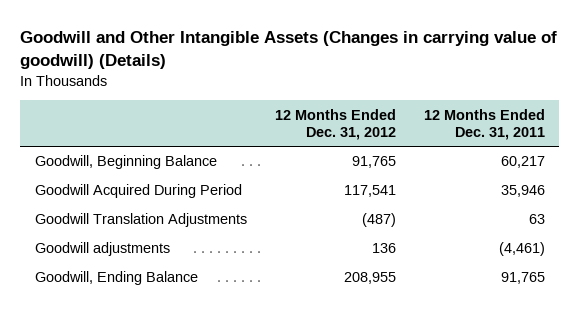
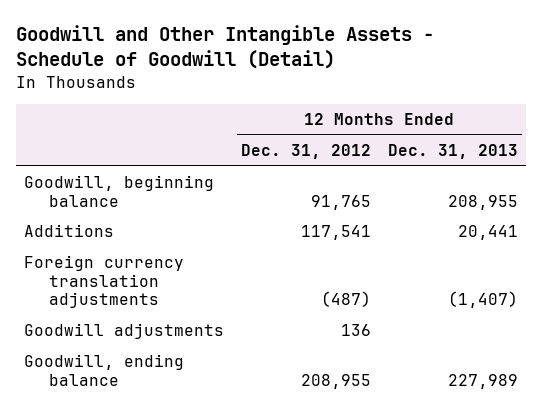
- Goodwill and Other Intangible Assets (Changes in carrying value of goodwill) (Details)
+ Goodwill and Other Intangible Assets - Schedule of Goodwill (Detail)
- | 12 Months Ended Dec. 31, 2012 | 12 Months Ended Dec. 31, 2011
+ | 12 Months Ended Dec. 31, 2012 | 12 Months Ended Dec. 31, 2013
- Goodwill, Beginning Balance | 91,765 | 60,217
- Goodwill Acquired During Period | 117,541 | 35,946
- Goodwill Translation Adjustments | (487) | 63
+ Goodwill, beginning balance | 91,765 | 208,955
+ Additions | 117,541 | 20,441
+ Foreign currency translation adjustments | (487) | (1,407)
- Goodwill, Ending Balance | 208,955 | 91,765
+ Goodwill, ending balance | 208,955 | 227,989

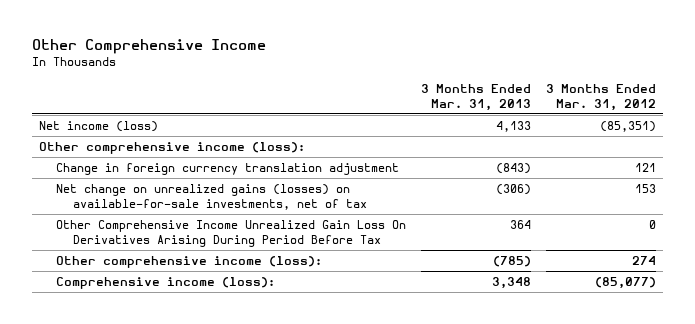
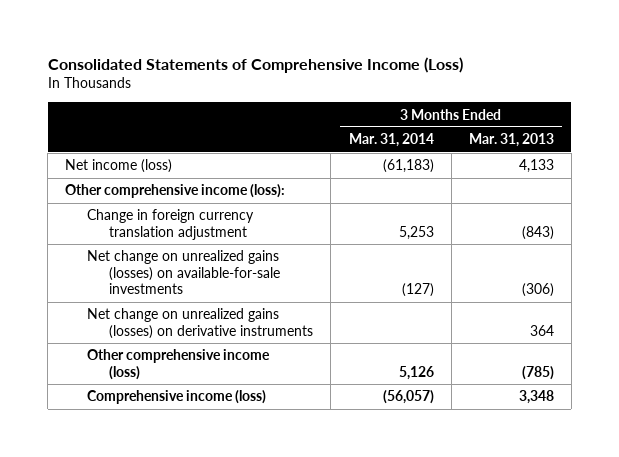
- Other Comprehensive Income
+ Consolidated Statements of Comprehensive Income (Loss)
- | 3 Months Ended Mar. 31, 2013 | 3 Months Ended Mar. 31, 2012
+ | 3 Months Ended Mar. 31, 2014 | 3 Months Ended Mar. 31, 2013
- Net change on unrealized gains (losses) on available-for-sale investments, net of tax | (306) | 153
- Other Comprehensive Income Unrealized Gain Loss On Derivatives Arising During Period Before Tax | 364 | 0
- Other comprehensive income (loss): | (785) | 274
- Comprehensive income (loss): | 3,348 | (85,077)
+ Net change on unrealized gains (losses) on available-for-sale investments | (127) | (306)
+ Net change on unrealized gains (losses) on derivative instruments | | 364
+ Other comprehensive income (loss) | 5,126 | (785)
+ Comprehensive income (loss) | (56,057) | 3,348

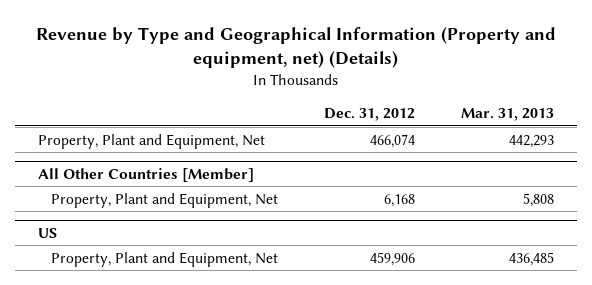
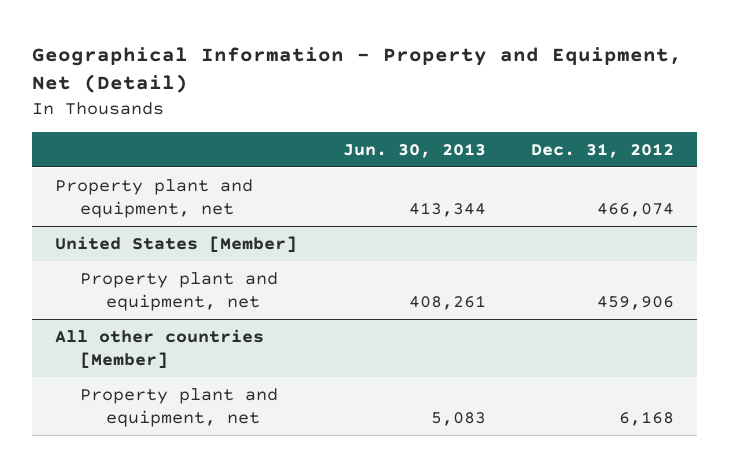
- Revenue by Type and Geographical Information (Property and equipment, net) (Details)
+ Geographical Information - Property and Equipment, Net (Detail)
- | Dec. 31, 2012 | Mar. 31, 2013
+ | Jun. 30, 2013 | Dec. 31, 2012
- Property, Plant and Equipment, Net | 466,074 | 442,293
- All Other Countries [Member]
- Property, Plant and Equipment, Net | 6,168 | 5,808
- US
- Property, Plant and Equipment, Net | 459,906 | 436,485
+ Property plant and equipment, net | 413,344 | 466,074
+ United States [Member]
+ Property plant and equipment, net | 408,261 | 459,906
+ All other countries [Member]
+ Property plant and equipment, net | 5,083 | 6,168

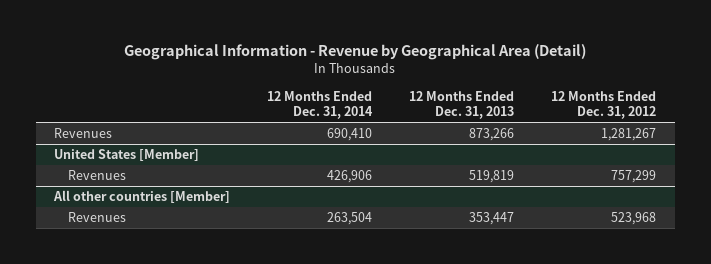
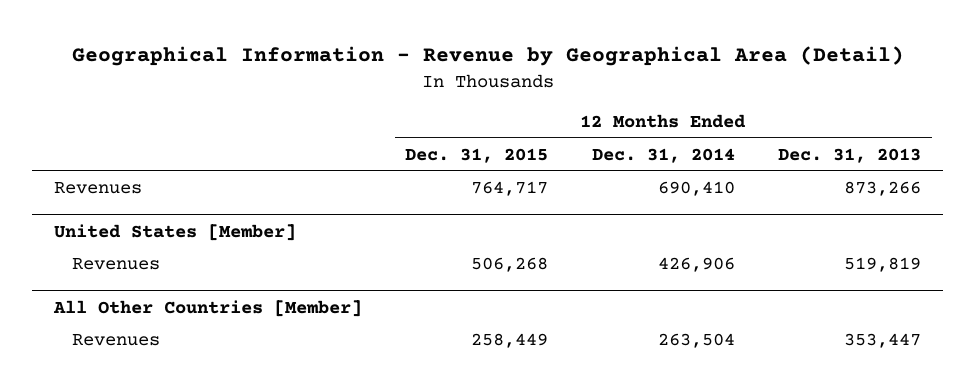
- | 12 Months Ended Dec. 31, 2014 | 12 Months Ended Dec. 31, 2013 | 12 Months Ended Dec. 31, 2012
+ | 12 Months Ended Dec. 31, 2015 | 12 Months Ended Dec. 31, 2014 | 12 Months Ended Dec. 31, 2013
- All other countries [Member]
+ All Other Countries [Member]

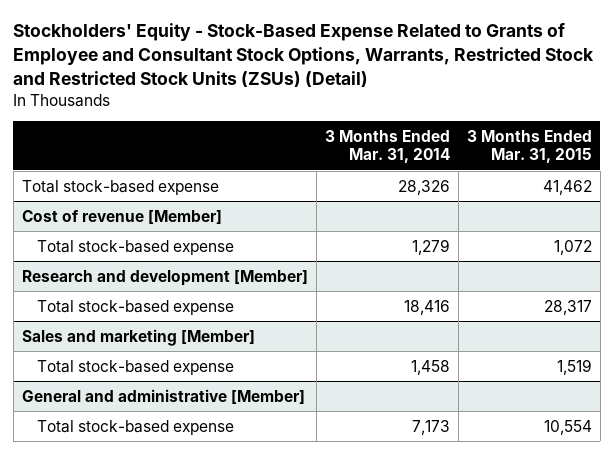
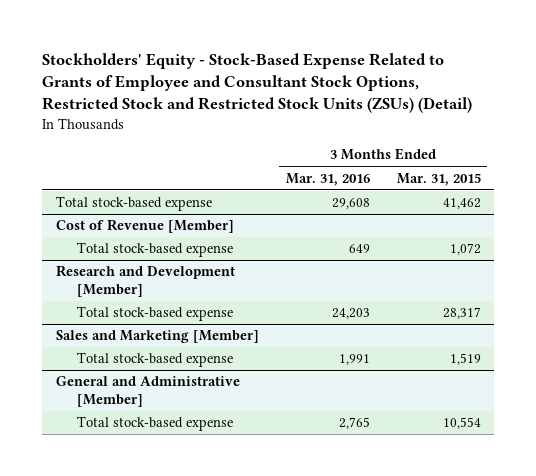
- Stockholders' Equity - Stock-Based Expense Related to Grants of Employee and Consultant Stock Options, Warrants, Restricted Stock and Restricted Stock Units (ZSUs) (Detail)
+ Stockholders' Equity - Stock-Based Expense Related to Grants of Employee and Consultant Stock Options, Restricted Stock and Restricted Stock Units (ZSUs) (Detail)
- | 3 Months Ended Mar. 31, 2014 | 3 Months Ended Mar. 31, 2015
+ | 3 Months Ended Mar. 31, 2016 | 3 Months Ended Mar. 31, 2015
- Cost of revenue [Member]
+ Cost of Revenue [Member]
- Research and development [Member]
+ Research and Development [Member]
- Sales and marketing [Member]
+ Sales and Marketing [Member]
- General and administrative [Member]
+ General and Administrative [Member]

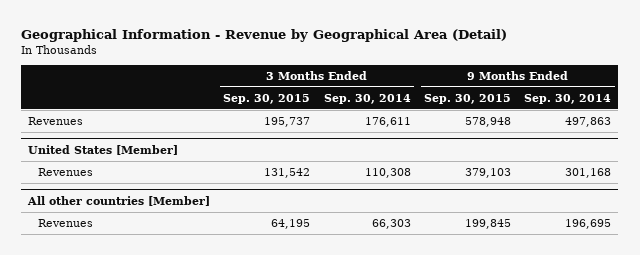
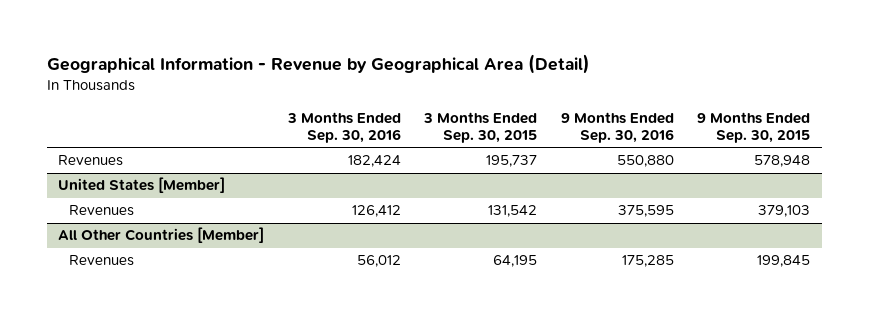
- | 3 Months Ended Sep. 30, 2015 | 3 Months Ended Sep. 30, 2014 | 9 Months Ended Sep. 30, 2015 | 9 Months Ended Sep. 30, 2014
+ | 3 Months Ended Sep. 30, 2016 | 3 Months Ended Sep. 30, 2015 | 9 Months Ended Sep. 30, 2016 | 9 Months Ended Sep. 30, 2015
- All other countries [Member]
+ All Other Countries [Member]

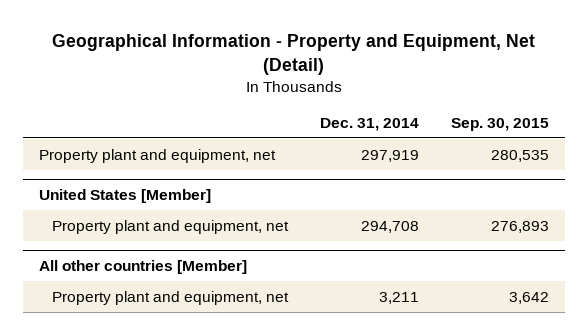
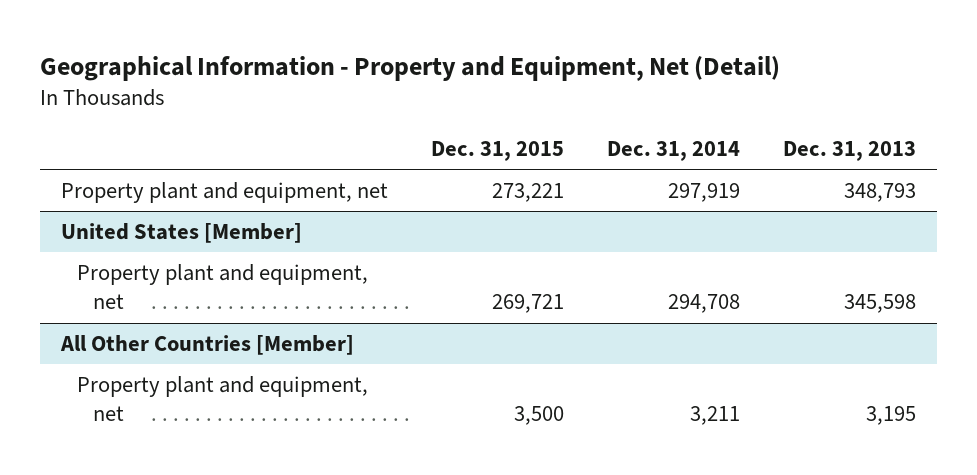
- | Dec. 31, 2014 | Sep. 30, 2015
+ | Dec. 31, 2015 | Dec. 31, 2014 | Dec. 31, 2013
- All other countries [Member]
+ All Other Countries [Member]

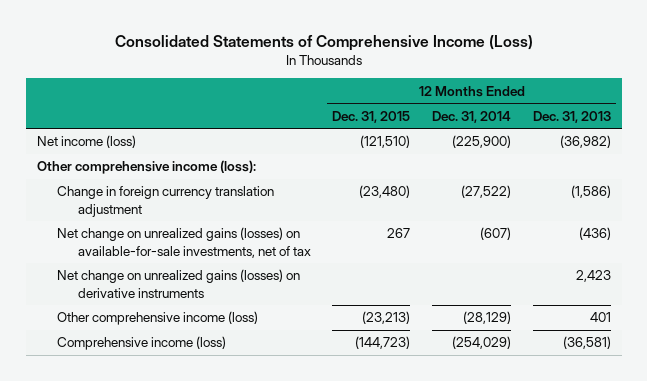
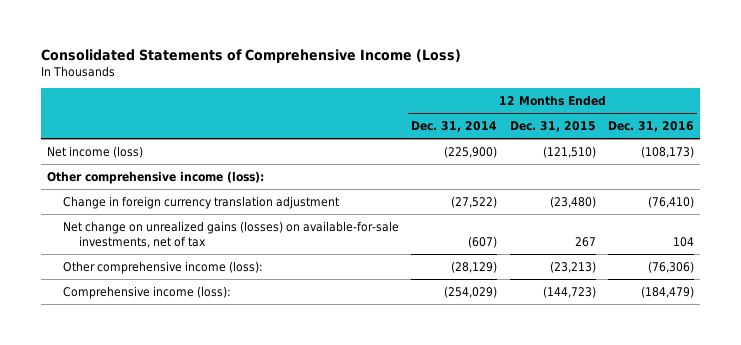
- | 12 Months Ended Dec. 31, 2015 | 12 Months Ended Dec. 31, 2014 | 12 Months Ended Dec. 31, 2013
+ | 12 Months Ended Dec. 31, 2014 | 12 Months Ended Dec. 31, 2015 | 12 Months Ended Dec. 31, 2016
- Net change on unrealized gains (losses) on derivative instruments | | | 2,423
- Other comprehensive income (loss) | (23,213) | (28,129) | 401
- Comprehensive income (loss) | (144,723) | (254,029) | (36,581)
+ Other comprehensive income (loss): | (28,129) | (23,213) | (76,306)
+ Comprehensive income (loss): | (254,029) | (144,723) | (184,479)

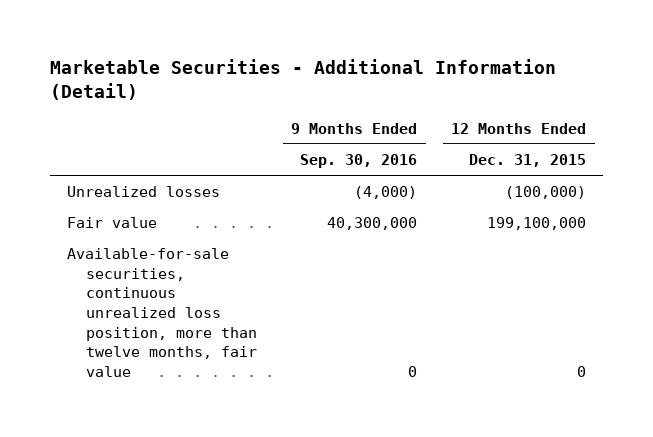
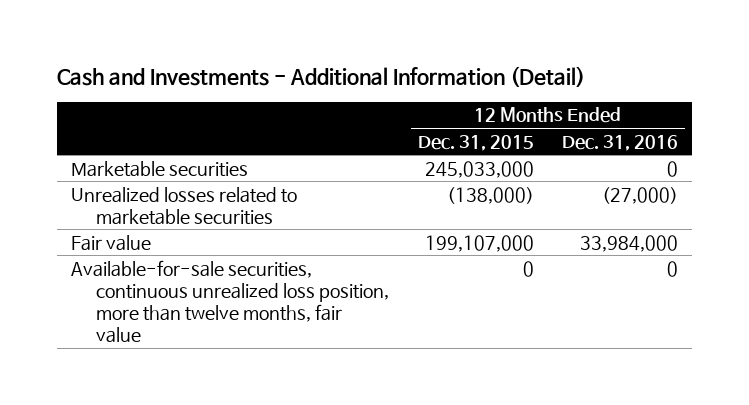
- Marketable Securities - Additional Information (Detail)
+ Cash and Investments - Additional Information (Detail)
- | 9 Months Ended Sep. 30, 2016 | 12 Months Ended Dec. 31, 2015
+ | 12 Months Ended Dec. 31, 2015 | 12 Months Ended Dec. 31, 2016
- Unrealized losses | (4,000) | (100,000)
- Fair value | 40,300,000 | 199,100,000
+ Marketable securities | 245,033,000 | 0
+ Unrealized losses related to marketable securities | (138,000) | (27,000)
+ Fair value | 199,107,000 | 33,984,000

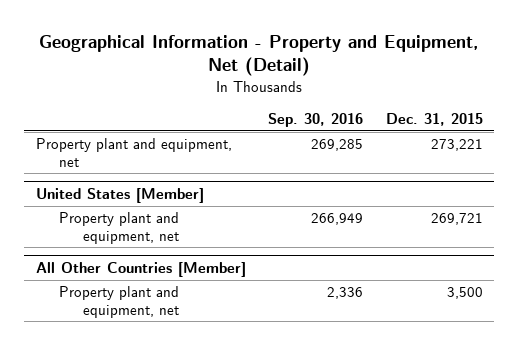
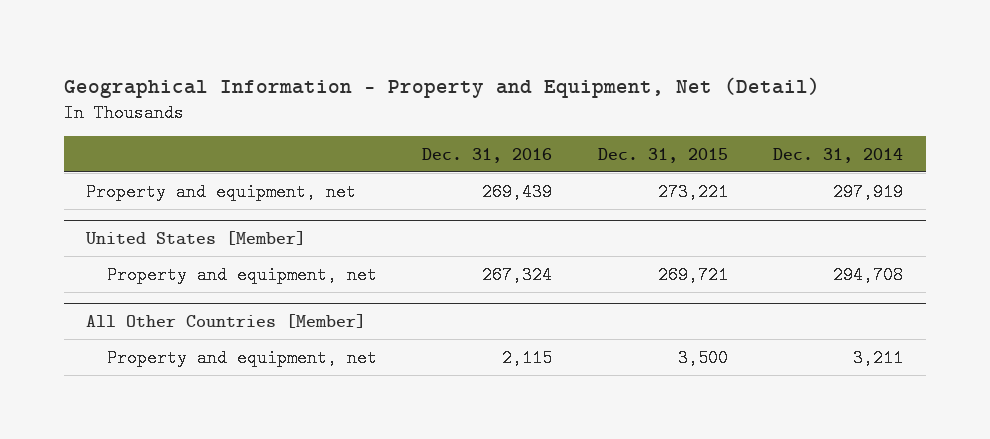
- | Sep. 30, 2016 | Dec. 31, 2015
+ | Dec. 31, 2016 | Dec. 31, 2015 | Dec. 31, 2014
- Property plant and equipment, net | 269,285 | 273,221
+ Property and equipment, net | 269,439 | 273,221 | 297,919
@ United States [Member]
- Property plant and equipment, net | 266,949 | 269,721
+ Property and equipment, net | 267,324 | 269,721 | 294,708
@ All Other Countries [Member]
- Property plant and equipment, net | 2,336 | 3,500
+ Property and equipment, net | 2,115 | 3,500 | 3,211

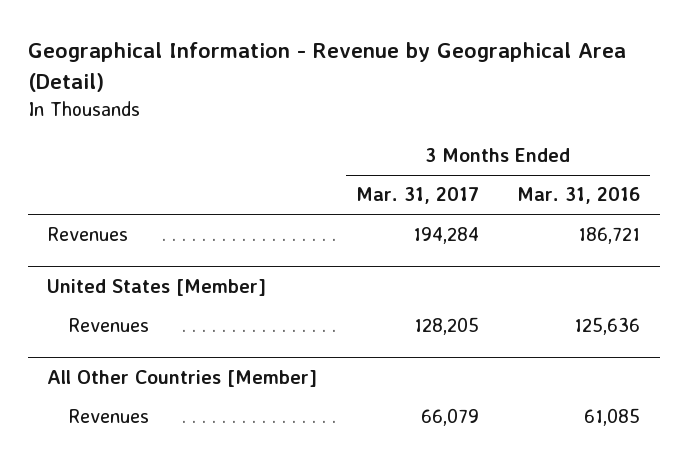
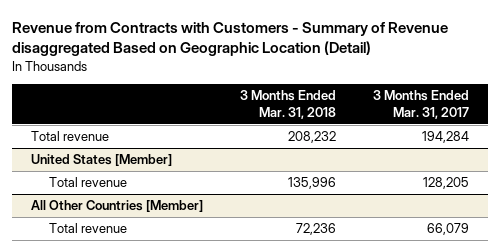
- Geographical Information - Revenue by Geographical Area (Detail)
+ Revenue from Contracts with Customers - Summary of Revenue disaggregated Based on Geographic Location (Detail)
- | 3 Months Ended Mar. 31, 2017 | 3 Months Ended Mar. 31, 2016
+ | 3 Months Ended Mar. 31, 2018 | 3 Months Ended Mar. 31, 2017
- Revenues | 194,284 | 186,721
+ Total revenue | 208,232 | 194,284
@ United States [Member]
- Revenues | 128,205 | 125,636
+ Total revenue | 135,996 | 128,205
@ All Other Countries [Member]
- Revenues | 66,079 | 61,085
+ Total revenue | 72,236 | 66,079

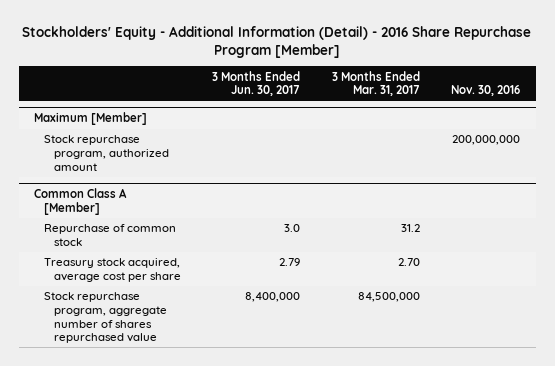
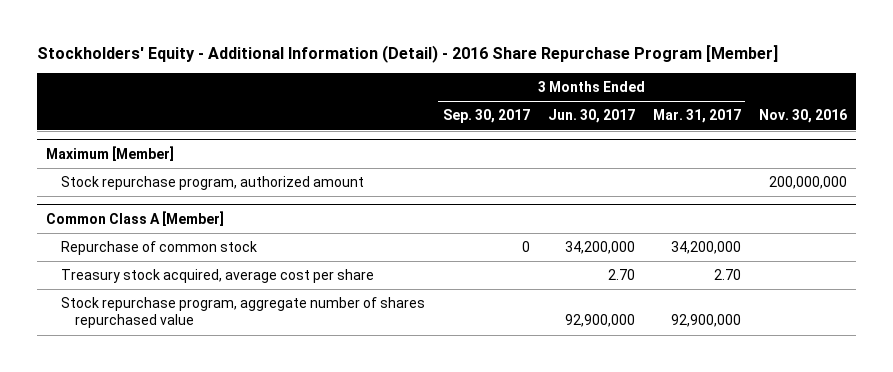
- | 3 Months Ended Jun. 30, 2017 | 3 Months Ended Mar. 31, 2017 | Nov. 30, 2016
+ | 3 Months Ended Sep. 30, 2017 | 3 Months Ended Jun. 30, 2017 | 3 Months Ended Mar. 31, 2017 | Nov. 30, 2016
@ Common Class A [Member]
- Repurchase of common stock | 3.0 | 31.2 |
- Treasury stock acquired, average cost per share | 2.79 | 2.70 |
- Stock repurchase program, aggregate number of shares repurchased value | 8,400,000 | 84,500,000 |
+ Repurchase of common stock | 0 | 34,200,000 | 34,200,000 |
+ Treasury stock acquired, average cost per share | | 2.70 | 2.70 |
+ Stock repurchase program, aggregate number of shares repurchased value | | 92,900,000 | 92,900,000 |

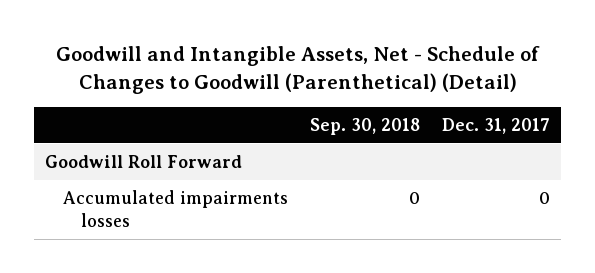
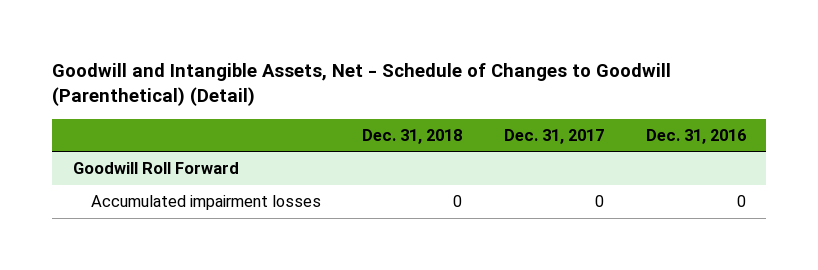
- | Sep. 30, 2018 | Dec. 31, 2017
+ | Dec. 31, 2018 | Dec. 31, 2017 | Dec. 31, 2016
- Accumulated impairments losses | 0 | 0
+ Accumulated impairment losses | 0 | 0 | 0

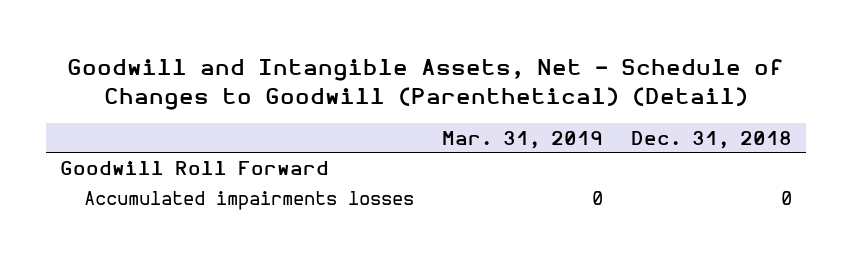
- | Dec. 31, 2018 | Dec. 31, 2017 | Dec. 31, 2016
+ | Mar. 31, 2019 | Dec. 31, 2018
- Accumulated impairment losses | 0 | 0 | 0
+ Accumulated impairments losses | 0 | 0

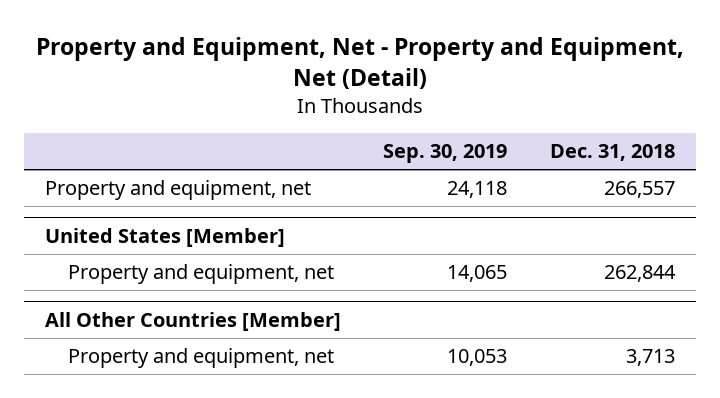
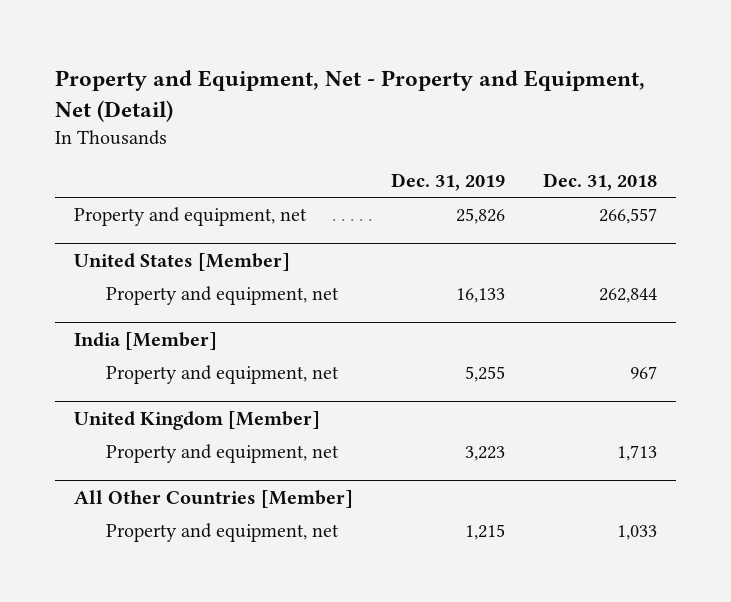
- | Sep. 30, 2019 | Dec. 31, 2018
+ | Dec. 31, 2019 | Dec. 31, 2018
+ India [Member]
+ Property and equipment, net | 5,255 | 967
+ United Kingdom [Member]
+ Property and equipment, net | 3,223 | 1,713
@ All Other Countries [Member]
- Property and equipment, net | 10,053 | 3,713
+ Property and equipment, net | 1,215 | 1,033

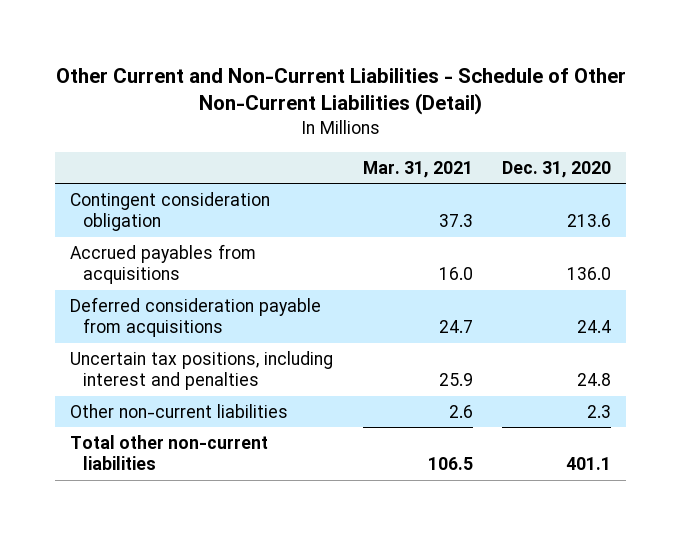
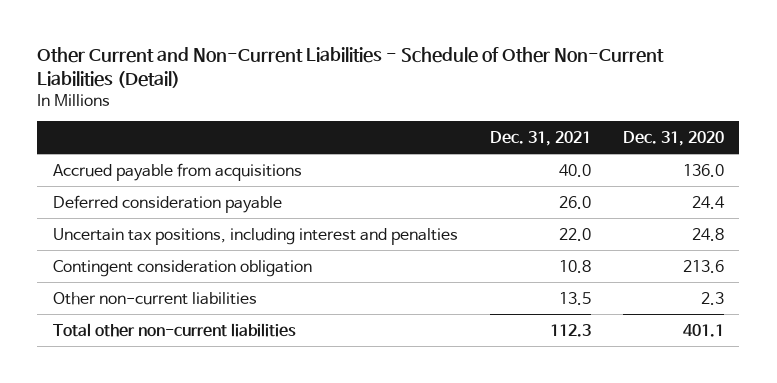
- | Mar. 31, 2021 | Dec. 31, 2020
+ | Dec. 31, 2021 | Dec. 31, 2020
- Accrued payables from acquisitions | 16.0 | 136.0
- Deferred consideration payable from acquisitions | 24.7 | 24.4
+ Accrued payable from acquisitions | 40.0 | 136.0
+ Deferred consideration payable | 26.0 | 24.4
moved down: Contingent consideration obligation | 10.8 | 213.6

